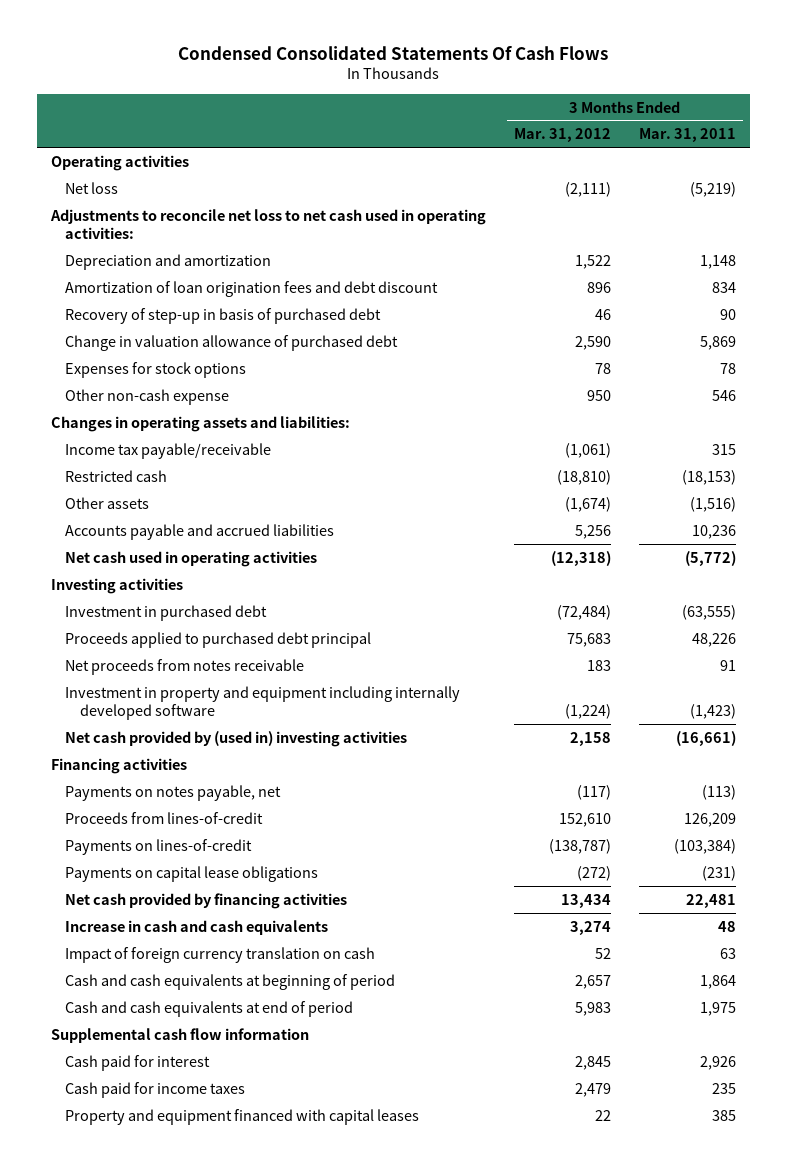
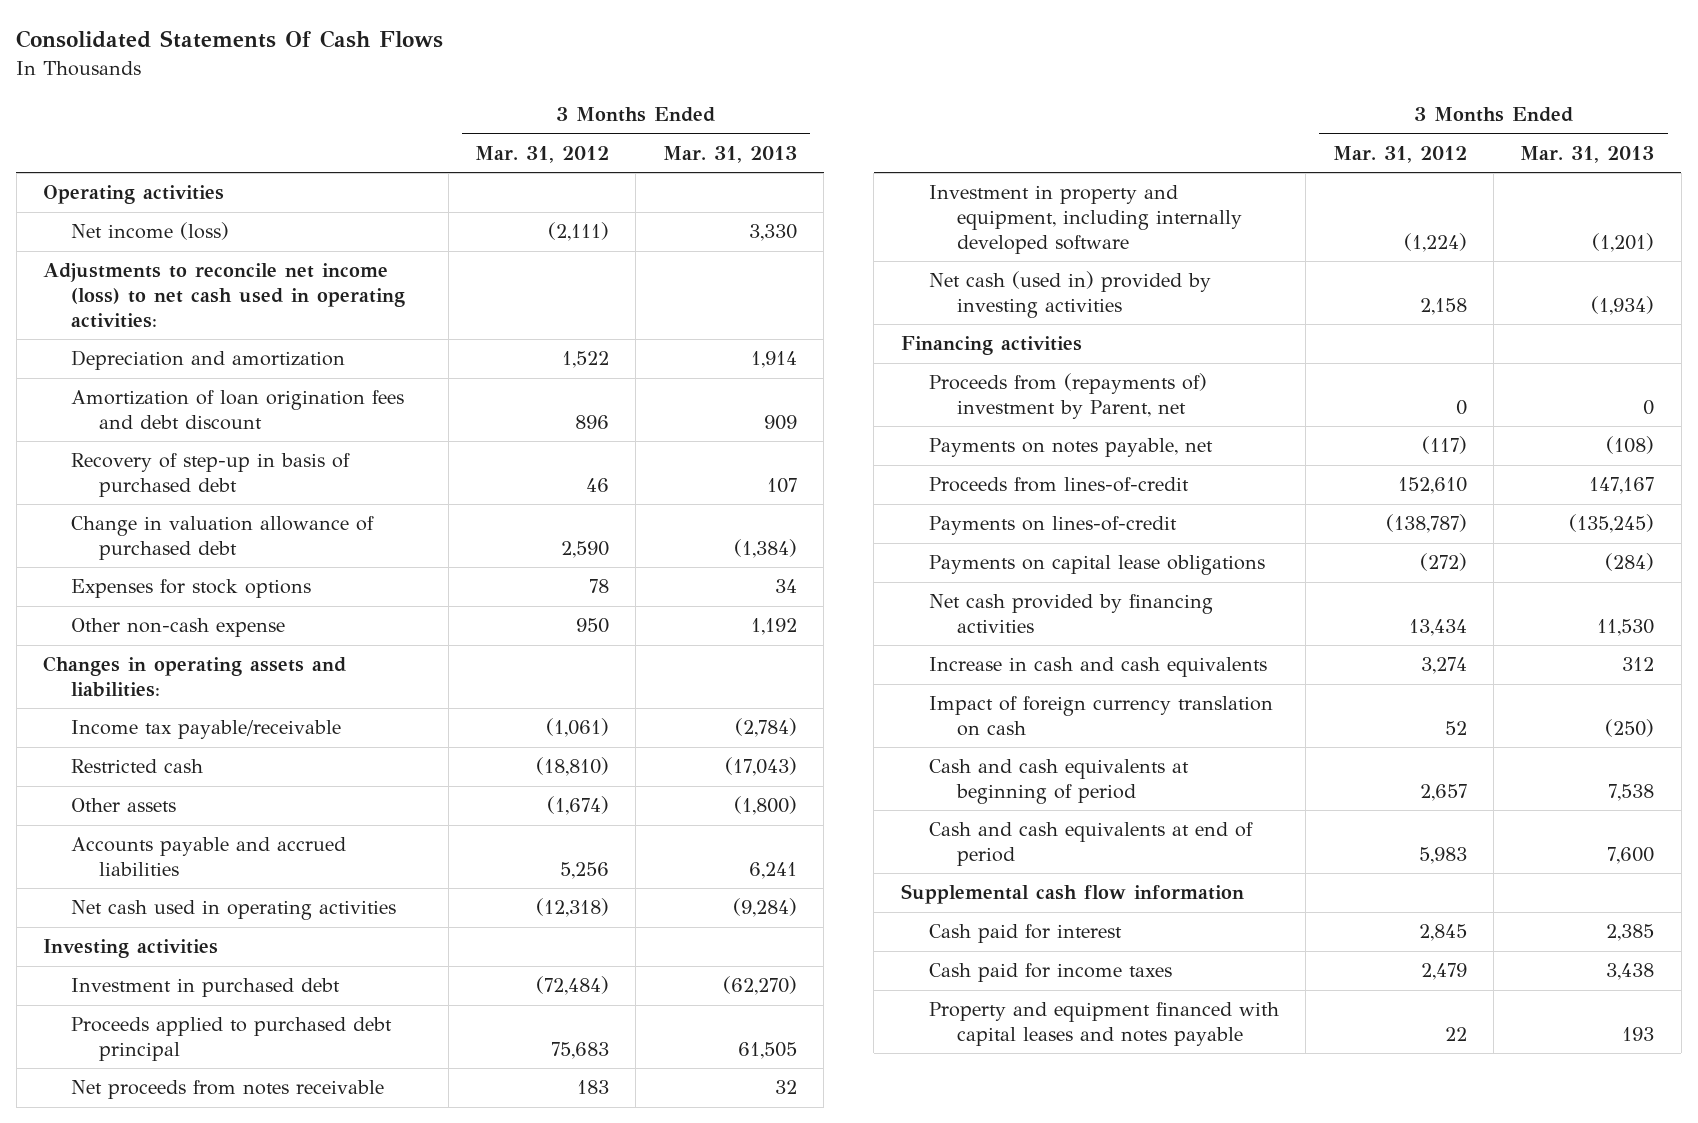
- Condensed Consolidated Statements Of Cash Flows
+ Consolidated Statements Of Cash Flows
- | 3 Months Ended Mar. 31, 2012 | 3 Months Ended Mar. 31, 2011
+ | 3 Months Ended Mar. 31, 2012 | 3 Months Ended Mar. 31, 2013
- Net loss | (2,111) | (5,219)
- Adjustments to reconcile net loss to net cash used in operating activities:
+ Net income (loss) | (2,111) | 3,330
+ Adjustments to reconcile net income (loss) to net cash used in operating activities:
- Investment in property and equipment including internally developed software | (1,224) | (1,423)
- Net cash provided by (used in) investing activities | 2,158 | (16,661)
+ Investment in property and equipment, including internally developed software | (1,224) | (1,201)
+ Net cash (used in) provided by investing activities | 2,158 | (1,934)
+ Proceeds from (repayments of) investment by Parent, net | 0 | 0
- Property and equipment financed with capital leases | 22 | 385
+ Property and equipment financed with capital leases and notes payable | 22 | 193

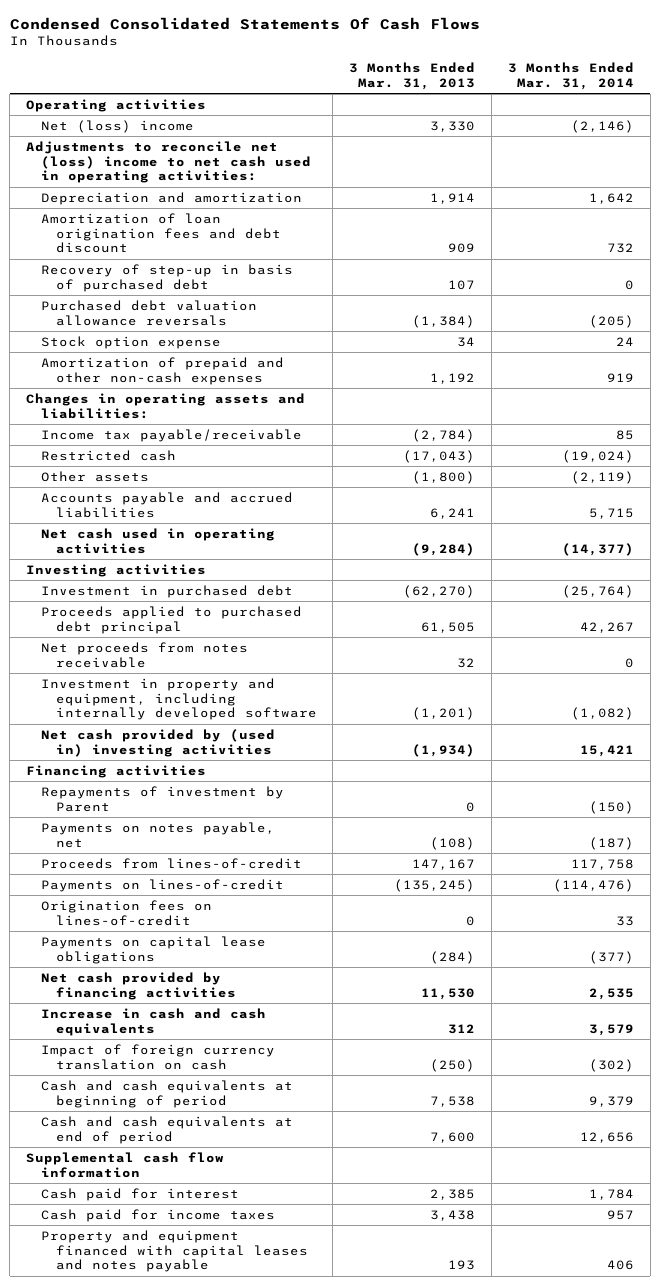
- Consolidated Statements Of Cash Flows
+ Condensed Consolidated Statements Of Cash Flows
- | 3 Months Ended Mar. 31, 2012 | 3 Months Ended Mar. 31, 2013
+ | 3 Months Ended Mar. 31, 2013 | 3 Months Ended Mar. 31, 2014
- Net income (loss) | (2,111) | 3,330
- Adjustments to reconcile net income (loss) to net cash used in operating activities:
+ Net (loss) income | 3,330 | (2,146)
+ Adjustments to reconcile net (loss) income to net cash used in operating activities:
- Change in valuation allowance of purchased debt | 2,590 | (1,384)
- Expenses for stock options | 78 | 34
- Other non-cash expense | 950 | 1,192
+ Purchased debt valuation allowance reversals | (1,384) | (205)
+ Stock option expense | 34 | 24
+ Amortization of prepaid and other non-cash expenses | 1,192 | 919
- Net cash (used in) provided by investing activities | 2,158 | (1,934)
+ Net cash provided by (used in) investing activities | (1,934) | 15,421
- Proceeds from (repayments of) investment by Parent, net | 0 | 0
+ Repayments of investment by Parent | 0 | (150)
+ Origination fees on lines-of-credit | 0 | 33

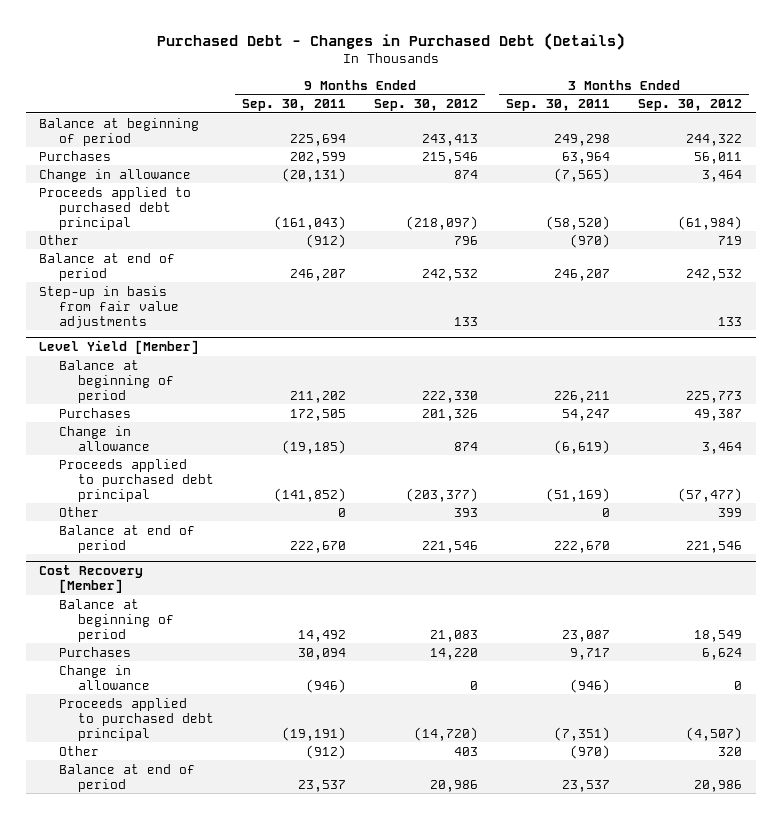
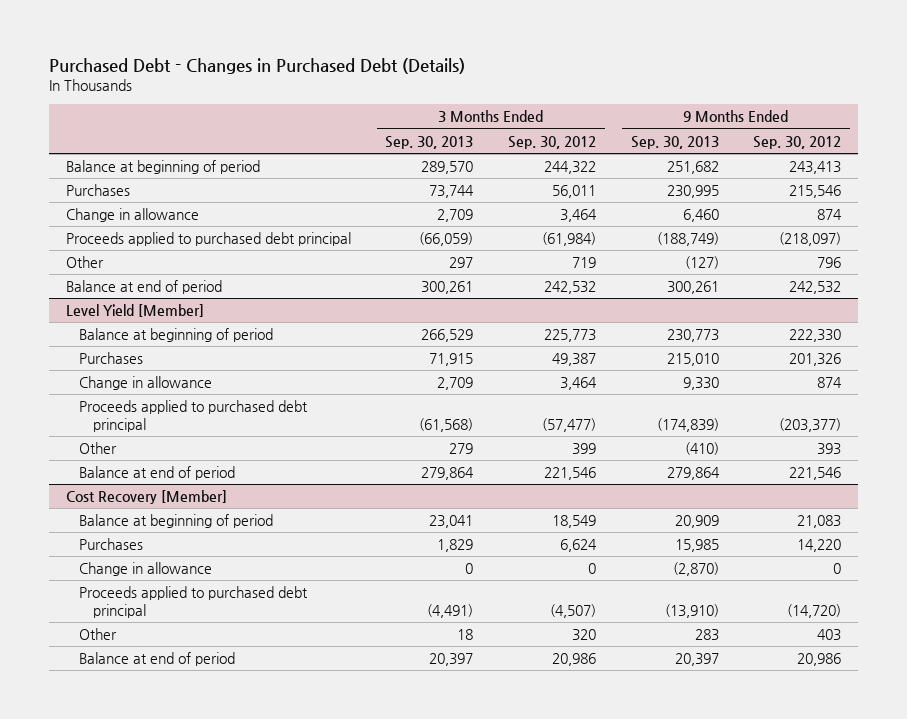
- | 9 Months Ended Sep. 30, 2011 | 9 Months Ended Sep. 30, 2012 | 3 Months Ended Sep. 30, 2011 | 3 Months Ended Sep. 30, 2012
+ | 3 Months Ended Sep. 30, 2013 | 3 Months Ended Sep. 30, 2012 | 9 Months Ended Sep. 30, 2013 | 9 Months Ended Sep. 30, 2012
- Step-up in basis from fair value adjustments | | 133 | | 133

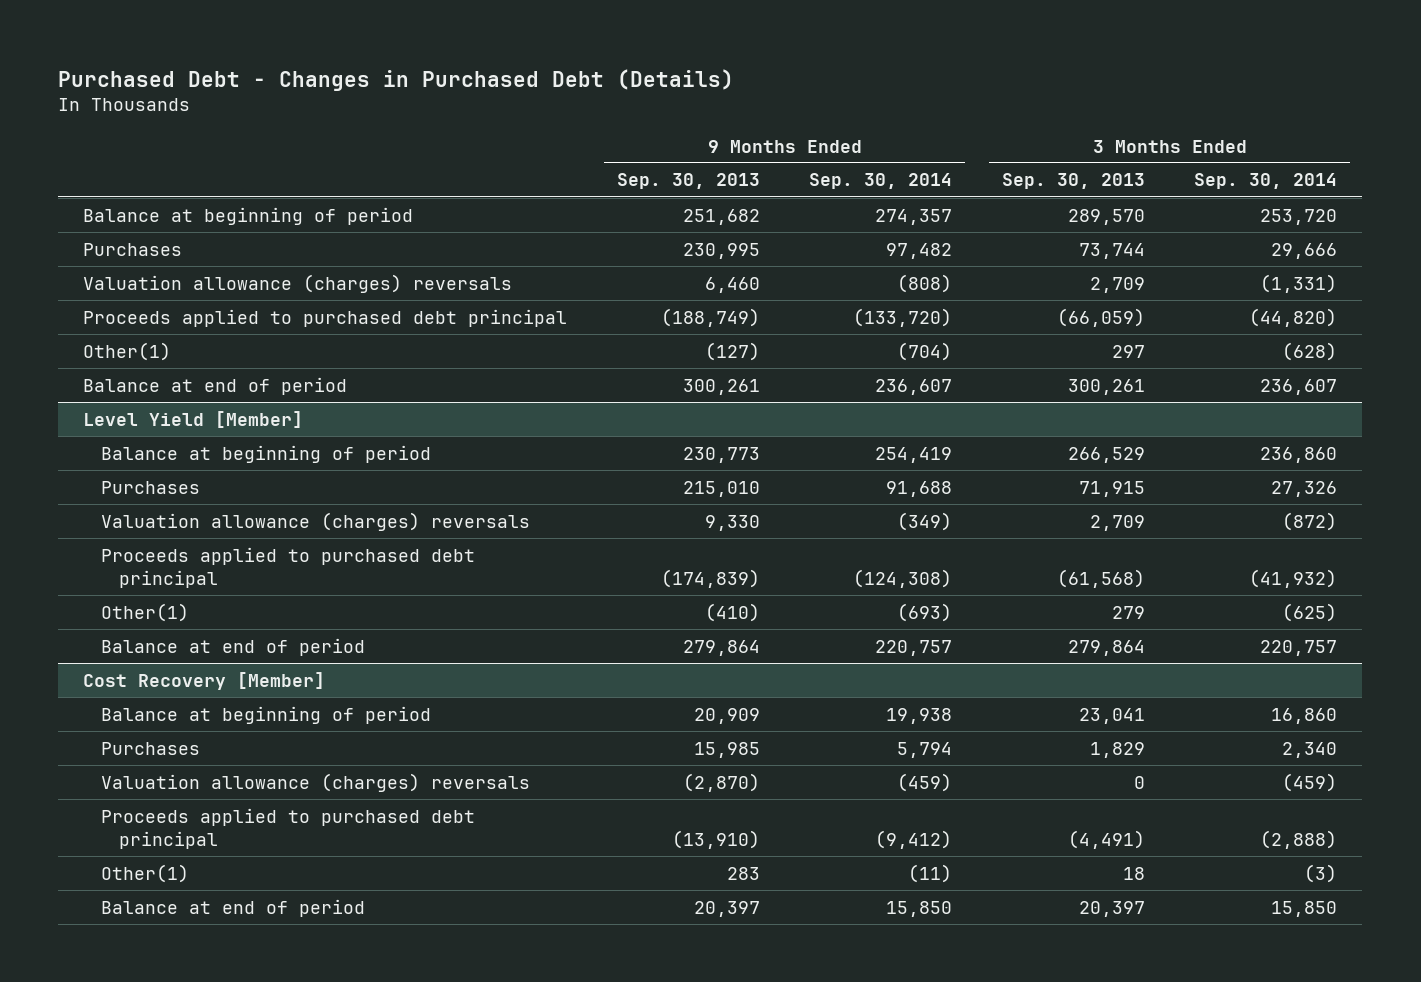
- | 3 Months Ended Sep. 30, 2013 | 3 Months Ended Sep. 30, 2012 | 9 Months Ended Sep. 30, 2013 | 9 Months Ended Sep. 30, 2012
+ | 9 Months Ended Sep. 30, 2013 | 9 Months Ended Sep. 30, 2014 | 3 Months Ended Sep. 30, 2013 | 3 Months Ended Sep. 30, 2014
- Change in allowance | 2,709 | 3,464 | 6,460 | 874
+ Valuation allowance (charges) reversals | 6,460 | (808) | 2,709 | (1,331)
- Other | 297 | 719 | (127) | 796
+ Other(1) | (127) | (704) | 297 | (628)
@ Level Yield [Member]
- Change in allowance | 2,709 | 3,464 | 9,330 | 874
+ Valuation allowance (charges) reversals | 9,330 | (349) | 2,709 | (872)
- Other | 279 | 399 | (410) | 393
+ Other(1) | (410) | (693) | 279 | (625)
@ Cost Recovery [Member]
- Change in allowance | 0 | 0 | (2,870) | 0
+ Valuation allowance (charges) reversals | (2,870) | (459) | 0 | (459)
- Other | 18 | 320 | 283 | 403
+ Other(1) | 283 | (11) | 18 | (3)

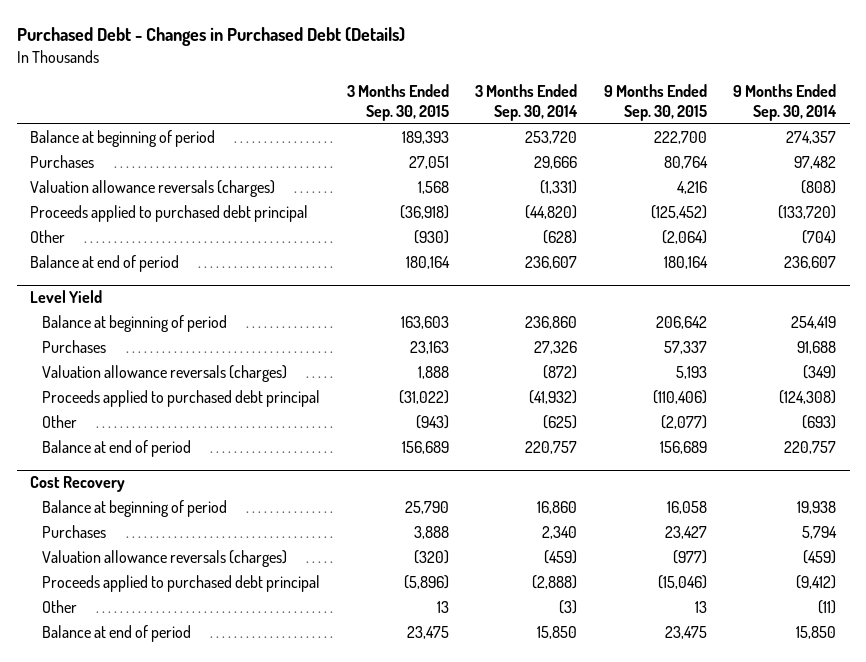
- | 9 Months Ended Sep. 30, 2013 | 9 Months Ended Sep. 30, 2014 | 3 Months Ended Sep. 30, 2013 | 3 Months Ended Sep. 30, 2014
+ | 3 Months Ended Sep. 30, 2015 | 3 Months Ended Sep. 30, 2014 | 9 Months Ended Sep. 30, 2015 | 9 Months Ended Sep. 30, 2014
- Valuation allowance (charges) reversals | 6,460 | (808) | 2,709 | (1,331)
+ Valuation allowance reversals (charges) | 1,568 | (1,331) | 4,216 | (808)
- Other(1) | (127) | (704) | 297 | (628)
+ Other | (930) | (628) | (2,064) | (704)
- Level Yield [Member]
+ Level Yield
- Valuation allowance (charges) reversals | 9,330 | (349) | 2,709 | (872)
+ Valuation allowance reversals (charges) | 1,888 | (872) | 5,193 | (349)
- Other(1) | (410) | (693) | 279 | (625)
+ Other | (943) | (625) | (2,077) | (693)
- Cost Recovery [Member]
+ Cost Recovery
- Valuation allowance (charges) reversals | (2,870) | (459) | 0 | (459)
+ Valuation allowance reversals (charges) | (320) | (459) | (977) | (459)
- Other(1) | 283 | (11) | 18 | (3)
+ Other | 13 | (3) | 13 | (11)

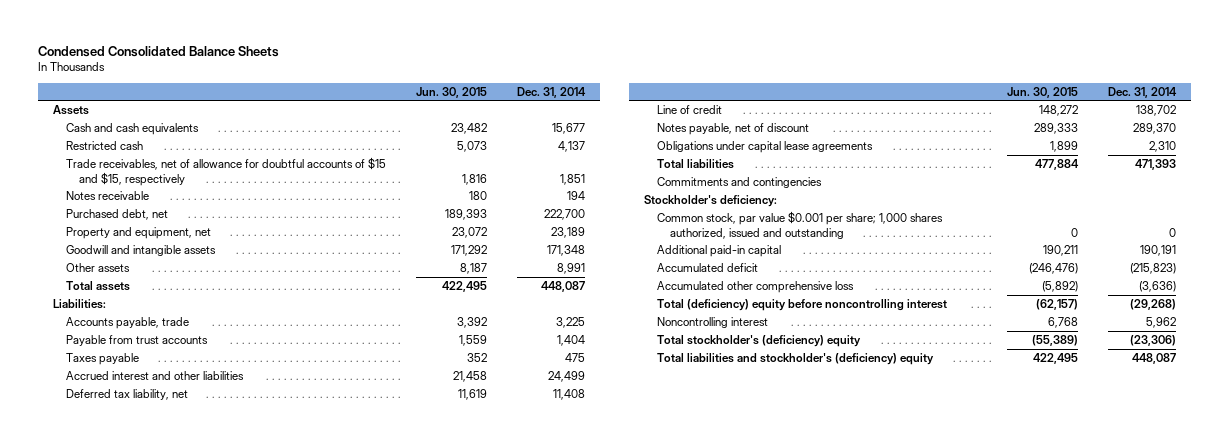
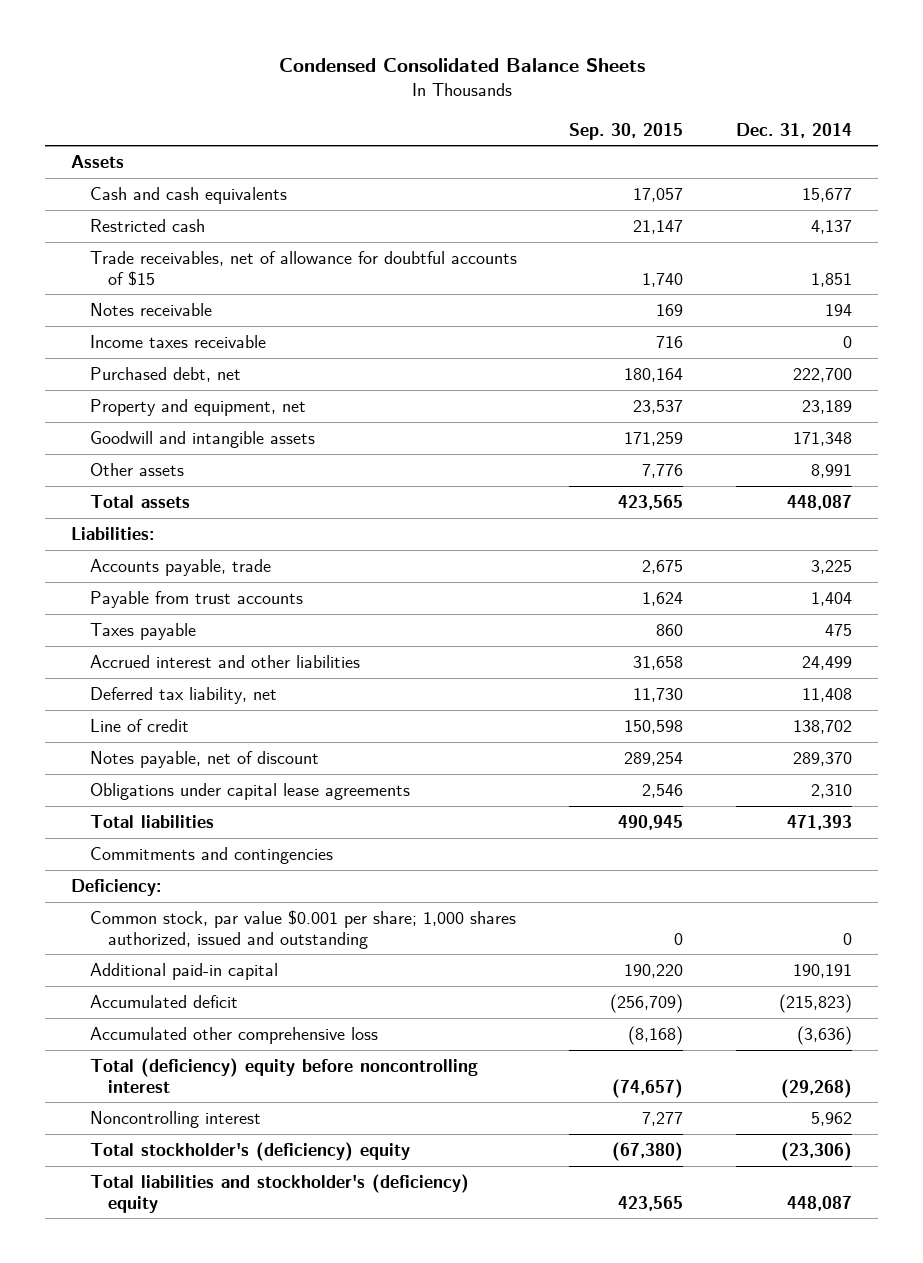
- | Jun. 30, 2015 | Dec. 31, 2014
+ | Sep. 30, 2015 | Dec. 31, 2014
- Trade receivables, net of allowance for doubtful accounts of $15 and $15, respectively | 1,816 | 1,851
+ Trade receivables, net of allowance for doubtful accounts of $15 | 1,740 | 1,851
+ Income taxes receivable | 716 | 0
- Stockholder's deficiency:
+ Deficiency:

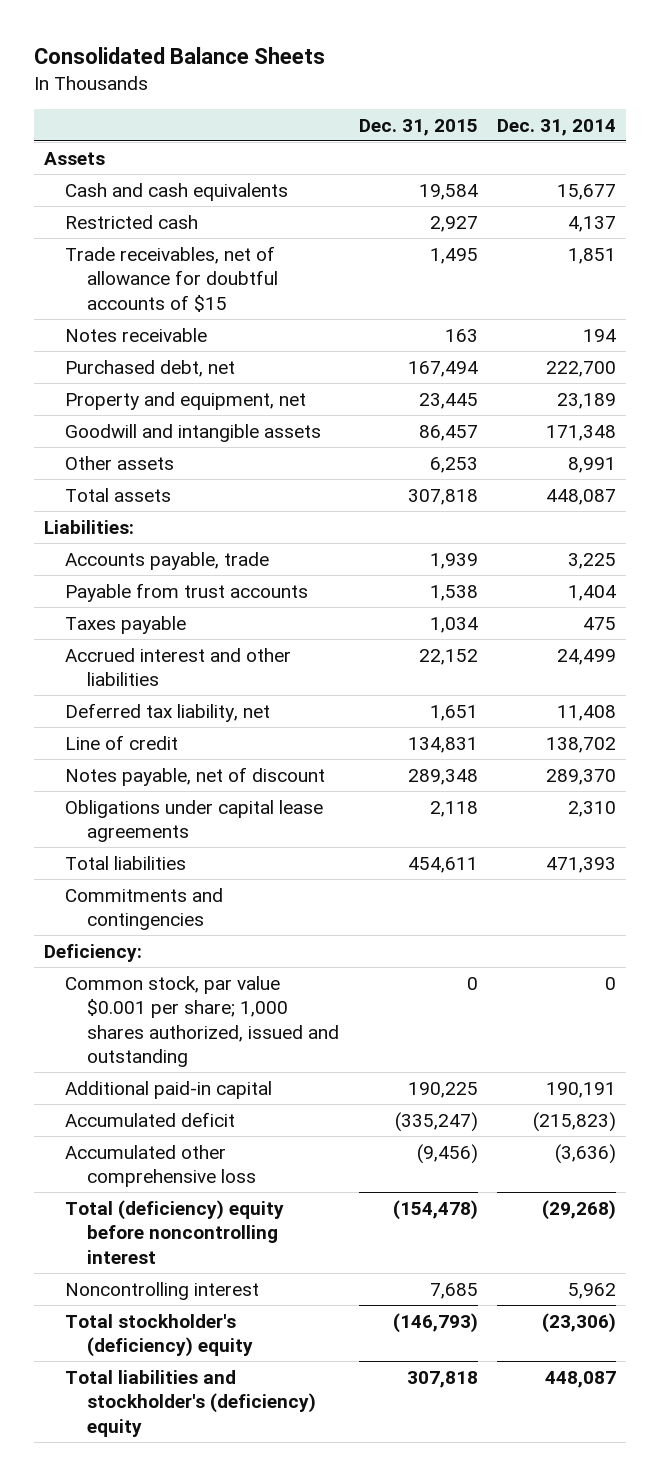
- Condensed Consolidated Balance Sheets
+ Consolidated Balance Sheets
- | Sep. 30, 2015 | Dec. 31, 2014
+ | Dec. 31, 2015 | Dec. 31, 2014
- Income taxes receivable | 716 | 0

